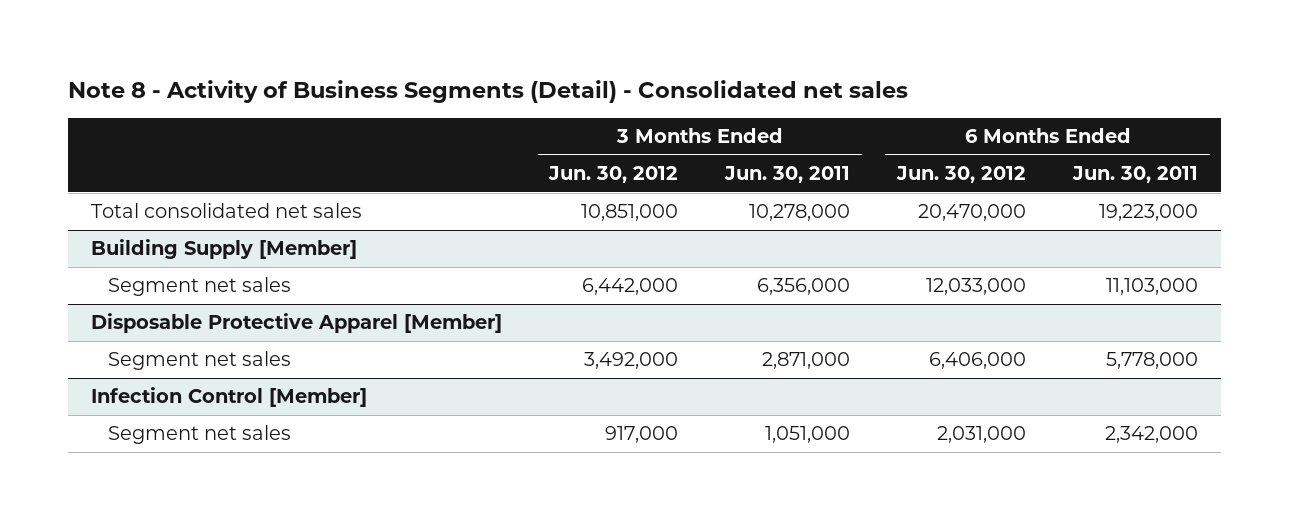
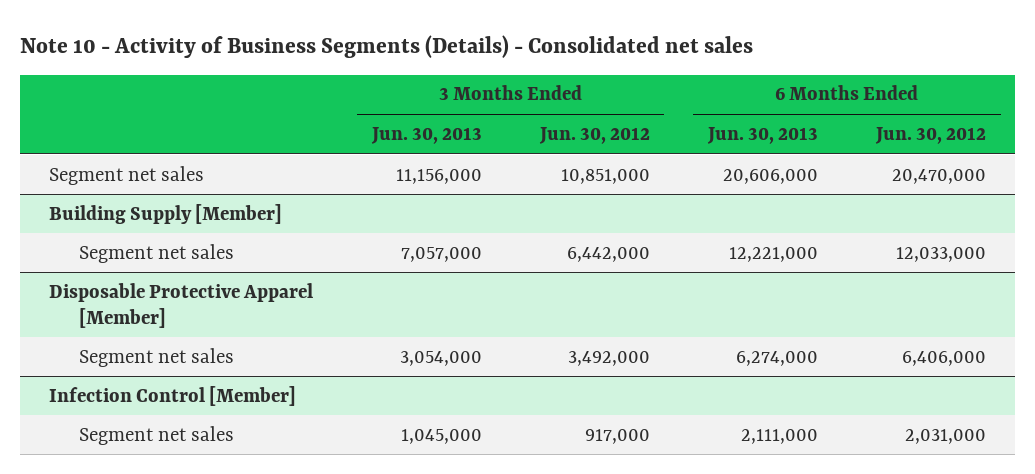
- Note 8 - Activity of Business Segments (Detail) - Consolidated net sales
+ Note 10 - Activity of Business Segments (Details) - Consolidated net sales
- | 3 Months Ended Jun. 30, 2012 | 3 Months Ended Jun. 30, 2011 | 6 Months Ended Jun. 30, 2012 | 6 Months Ended Jun. 30, 2011
+ | 3 Months Ended Jun. 30, 2013 | 3 Months Ended Jun. 30, 2012 | 6 Months Ended Jun. 30, 2013 | 6 Months Ended Jun. 30, 2012
- Total consolidated net sales | 10,851,000 | 10,278,000 | 20,470,000 | 19,223,000
+ Segment net sales | 11,156,000 | 10,851,000 | 20,606,000 | 20,470,000

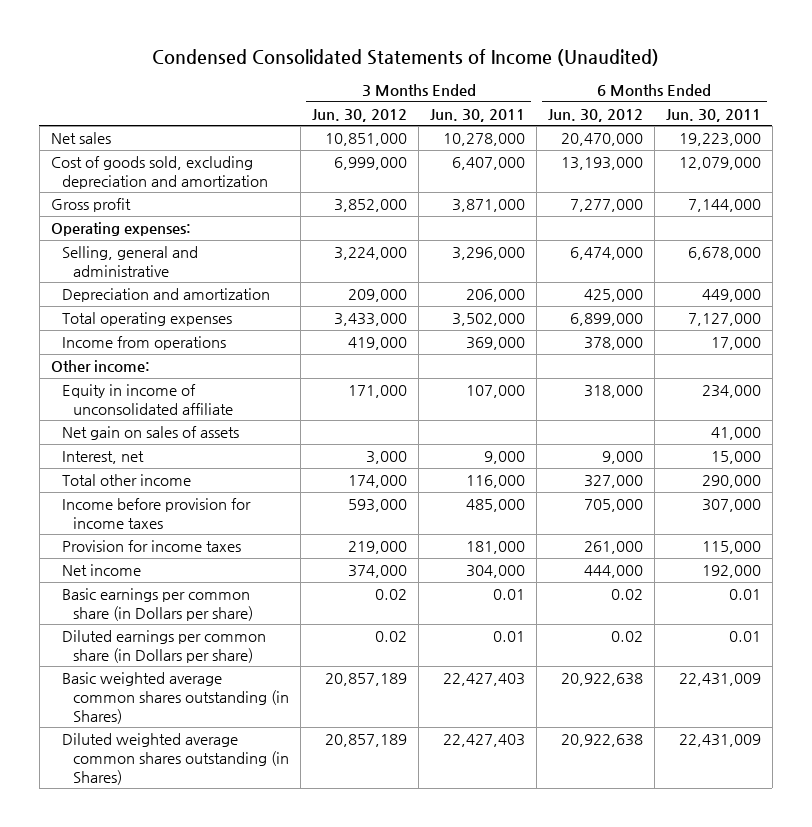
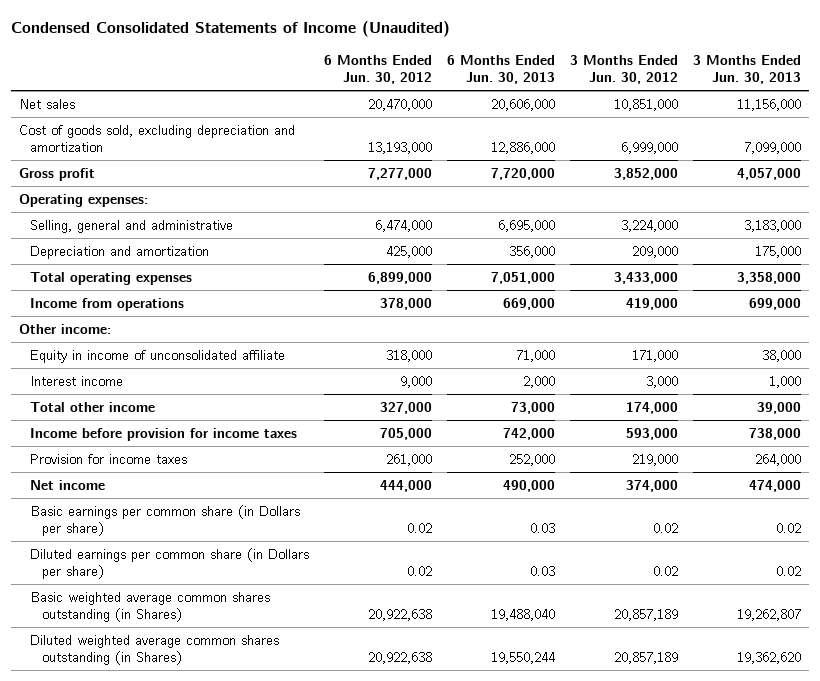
- | 3 Months Ended Jun. 30, 2012 | 3 Months Ended Jun. 30, 2011 | 6 Months Ended Jun. 30, 2012 | 6 Months Ended Jun. 30, 2011
+ | 6 Months Ended Jun. 30, 2012 | 6 Months Ended Jun. 30, 2013 | 3 Months Ended Jun. 30, 2012 | 3 Months Ended Jun. 30, 2013
- Net gain on sales of assets | | | | 41,000
- Interest, net | 3,000 | 9,000 | 9,000 | 15,000
+ Interest income | 9,000 | 2,000 | 3,000 | 1,000

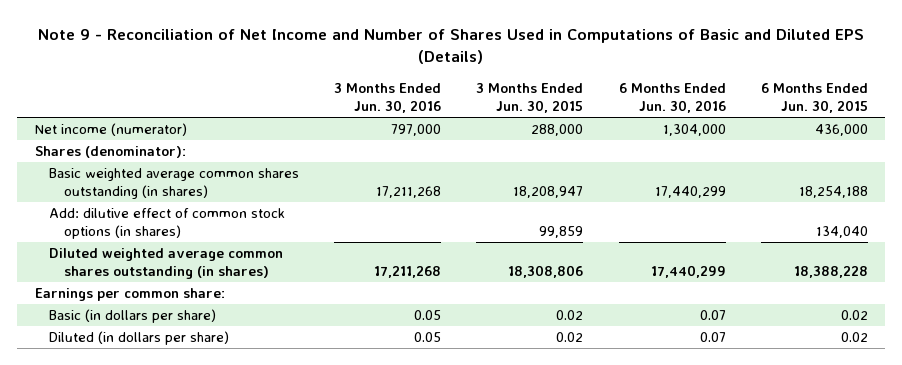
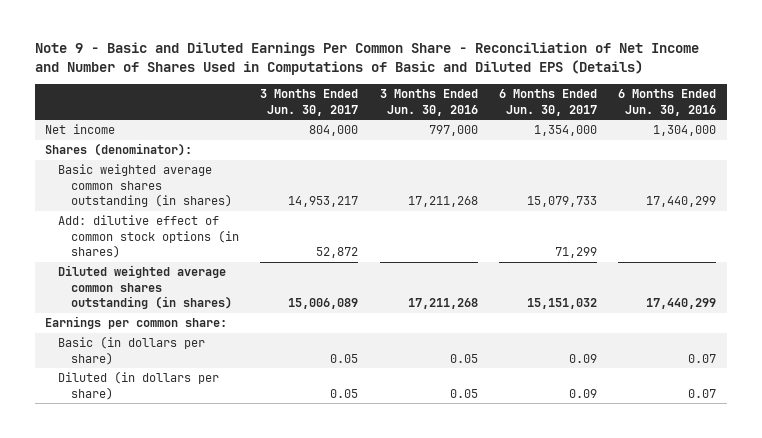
- Note 9 - Reconciliation of Net Income and Number of Shares Used in Computations of Basic and Diluted EPS (Details)
+ Note 9 - Basic and Diluted Earnings Per Common Share - Reconciliation of Net Income and Number of Shares Used in Computations of Basic and Diluted EPS (Details)
- | 3 Months Ended Jun. 30, 2016 | 3 Months Ended Jun. 30, 2015 | 6 Months Ended Jun. 30, 2016 | 6 Months Ended Jun. 30, 2015
+ | 3 Months Ended Jun. 30, 2017 | 3 Months Ended Jun. 30, 2016 | 6 Months Ended Jun. 30, 2017 | 6 Months Ended Jun. 30, 2016
- Net income (numerator) | 797,000 | 288,000 | 1,304,000 | 436,000
+ Net income | 804,000 | 797,000 | 1,354,000 | 1,304,000

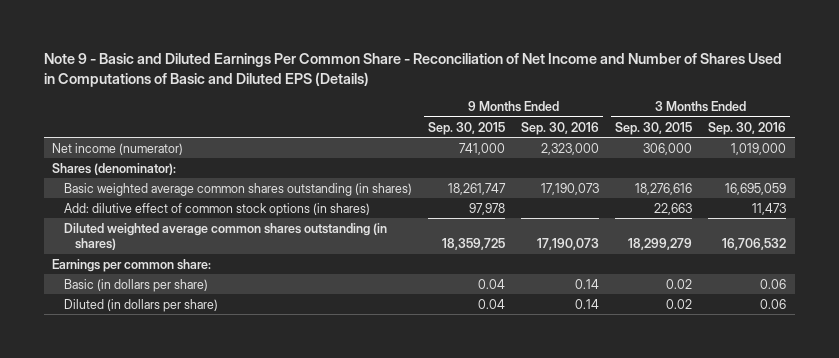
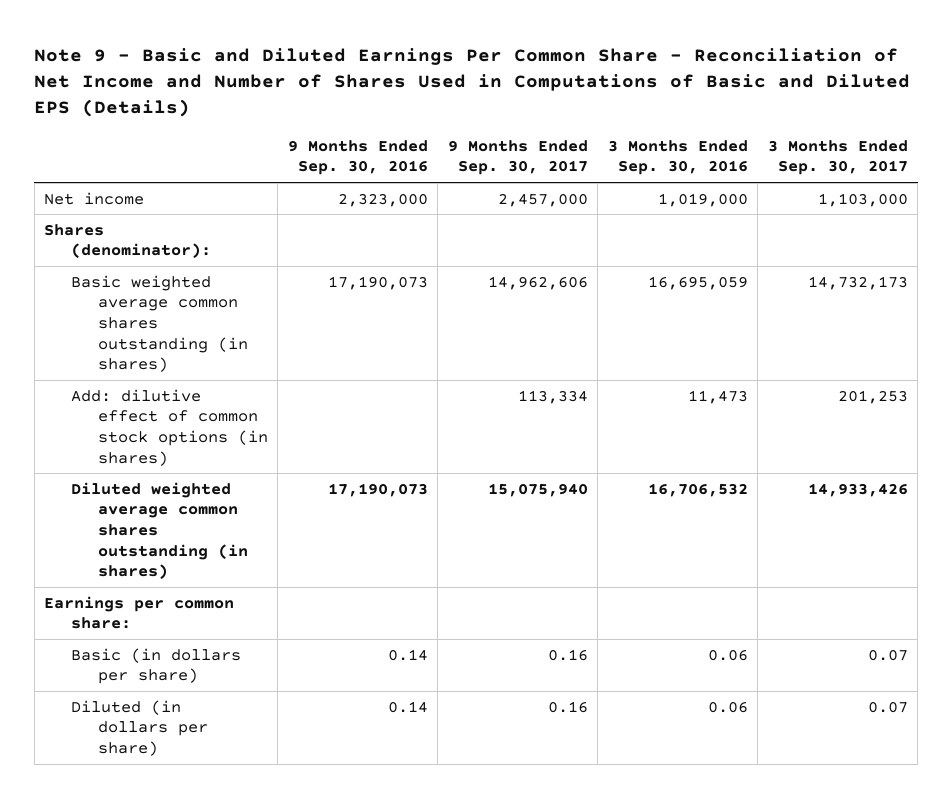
- | 9 Months Ended Sep. 30, 2015 | 9 Months Ended Sep. 30, 2016 | 3 Months Ended Sep. 30, 2015 | 3 Months Ended Sep. 30, 2016
+ | 9 Months Ended Sep. 30, 2016 | 9 Months Ended Sep. 30, 2017 | 3 Months Ended Sep. 30, 2016 | 3 Months Ended Sep. 30, 2017
- Net income (numerator) | 741,000 | 2,323,000 | 306,000 | 1,019,000
+ Net income | 2,323,000 | 2,457,000 | 1,019,000 | 1,103,000

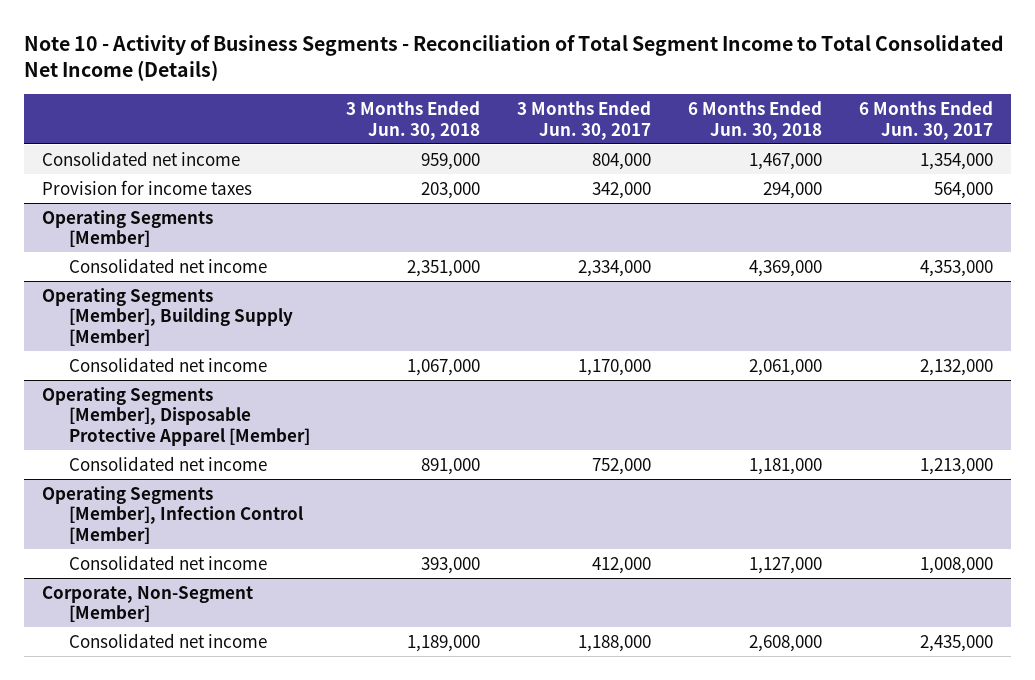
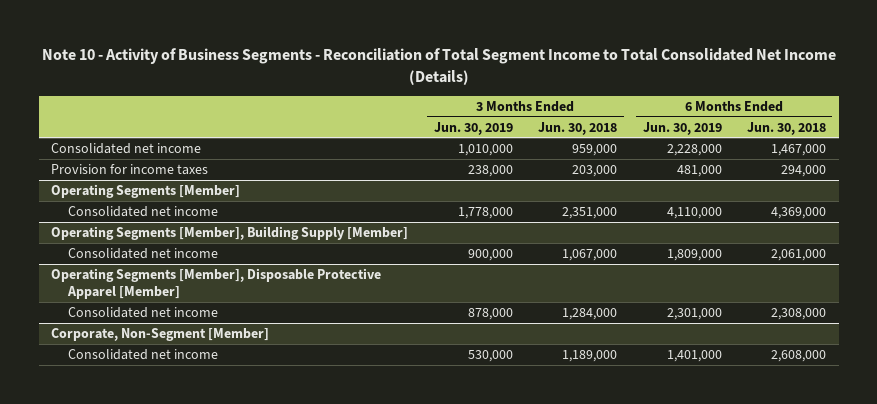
- | 3 Months Ended Jun. 30, 2018 | 3 Months Ended Jun. 30, 2017 | 6 Months Ended Jun. 30, 2018 | 6 Months Ended Jun. 30, 2017
+ | 3 Months Ended Jun. 30, 2019 | 3 Months Ended Jun. 30, 2018 | 6 Months Ended Jun. 30, 2019 | 6 Months Ended Jun. 30, 2018
@ Operating Segments [Member], Disposable Protective Apparel [Member]
- Consolidated net income | 891,000 | 752,000 | 1,181,000 | 1,213,000
- Operating Segments [Member], Infection Control [Member]
- Consolidated net income | 393,000 | 412,000 | 1,127,000 | 1,008,000
@ Operating Segments [Member], Disposable Protective Apparel [Member]
+ Consolidated net income | 878,000 | 1,284,000 | 2,301,000 | 2,308,000

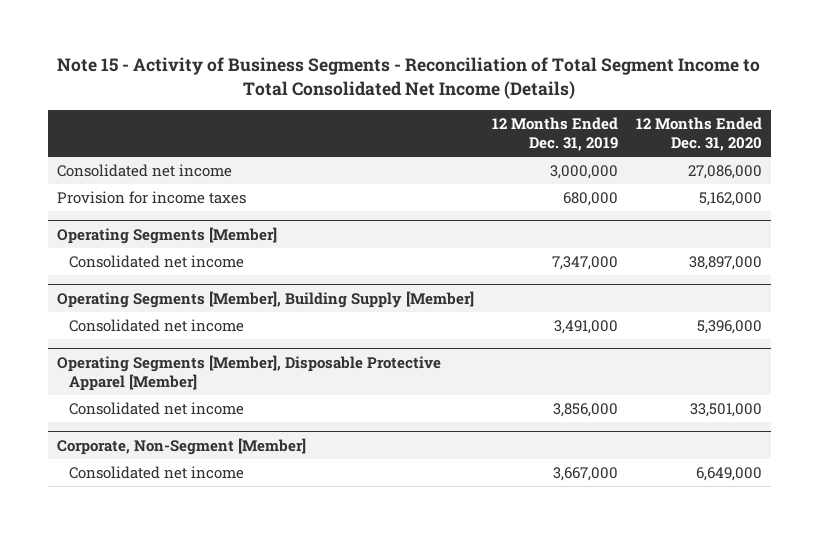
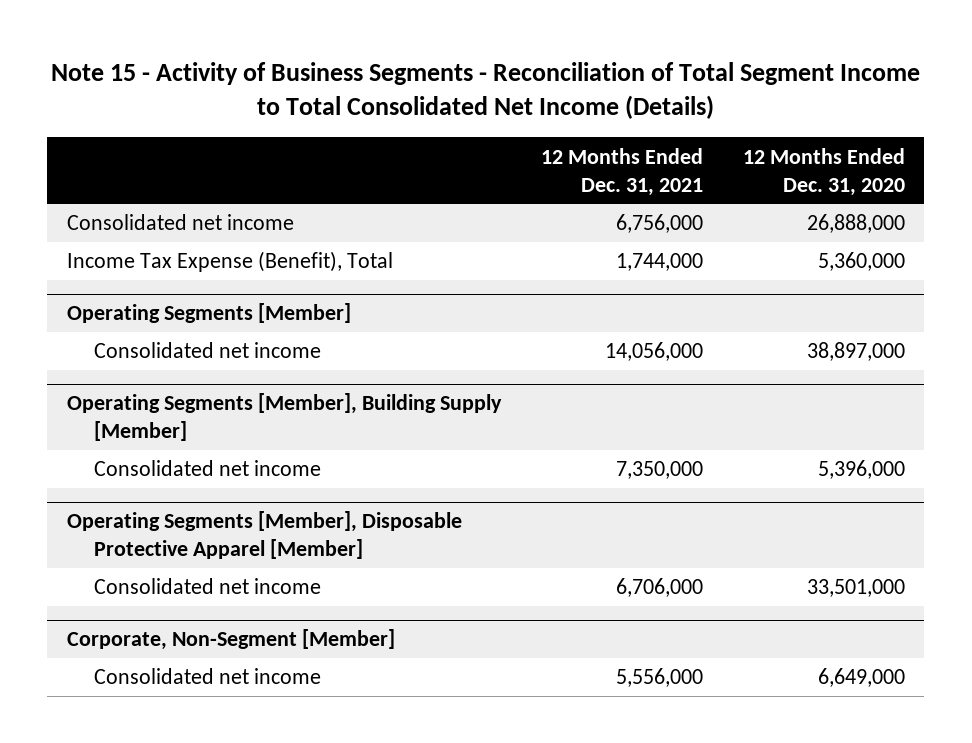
- | 12 Months Ended Dec. 31, 2019 | 12 Months Ended Dec. 31, 2020
+ | 12 Months Ended Dec. 31, 2021 | 12 Months Ended Dec. 31, 2020
- Consolidated net income | 3,000,000 | 27,086,000
- Provision for income taxes | 680,000 | 5,162,000
+ Consolidated net income | 6,756,000 | 26,888,000
+ Income Tax Expense (Benefit), Total | 1,744,000 | 5,360,000

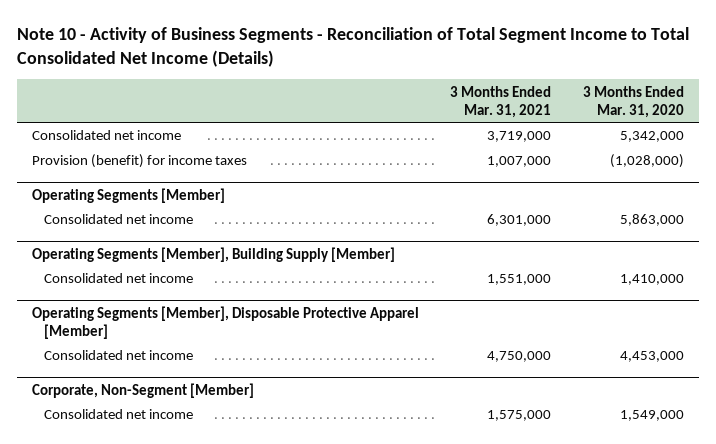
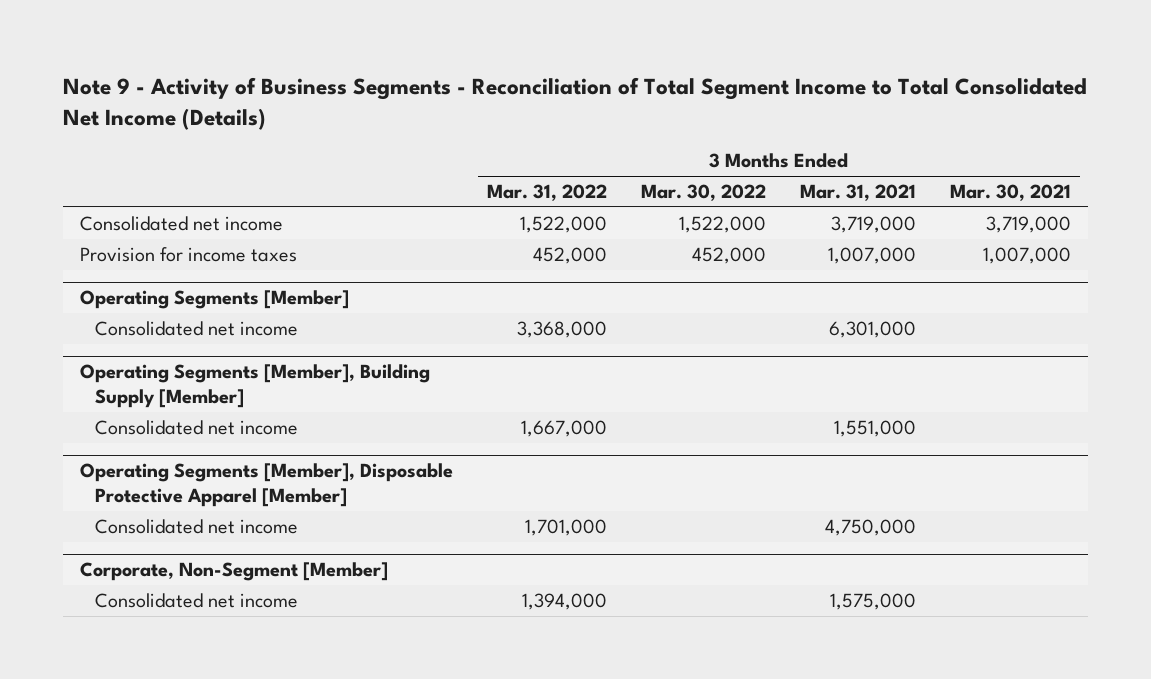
- Note 10 - Activity of Business Segments - Reconciliation of Total Segment Income to Total Consolidated Net Income (Details)
+ Note 9 - Activity of Business Segments - Reconciliation of Total Segment Income to Total Consolidated Net Income (Details)
- | 3 Months Ended Mar. 31, 2021 | 3 Months Ended Mar. 31, 2020
+ | 3 Months Ended Mar. 31, 2022 | 3 Months Ended Mar. 30, 2022 | 3 Months Ended Mar. 31, 2021 | 3 Months Ended Mar. 30, 2021
- Provision (benefit) for income taxes | 1,007,000 | (1,028,000)
+ Provision for income taxes | 452,000 | 452,000 | 1,007,000 | 1,007,000

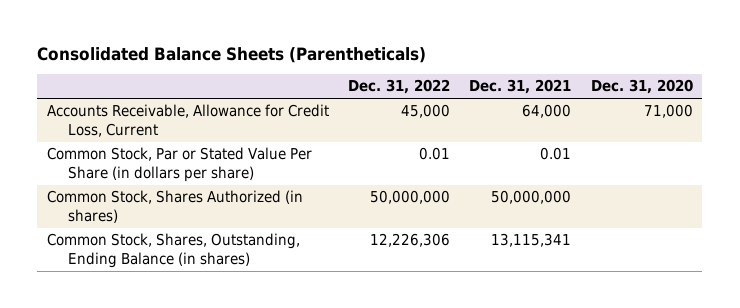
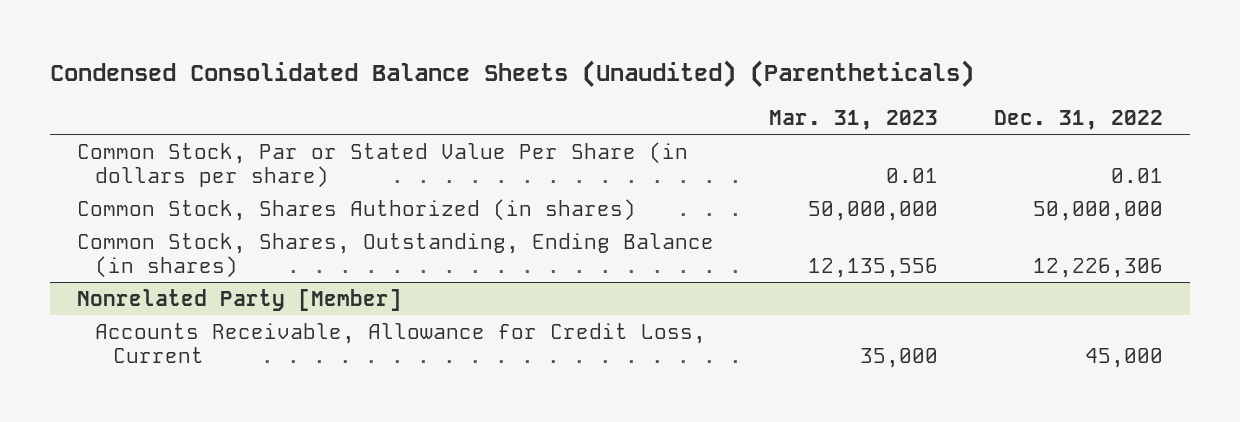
- Consolidated Balance Sheets (Parentheticals)
+ Condensed Consolidated Balance Sheets (Unaudited) (Parentheticals)
- | Dec. 31, 2022 | Dec. 31, 2021 | Dec. 31, 2020
+ | Mar. 31, 2023 | Dec. 31, 2022
- Accounts Receivable, Allowance for Credit Loss, Current | 45,000 | 64,000 | 71,000
+ Nonrelated Party [Member]
+ Accounts Receivable, Allowance for Credit Loss, Current | 35,000 | 45,000

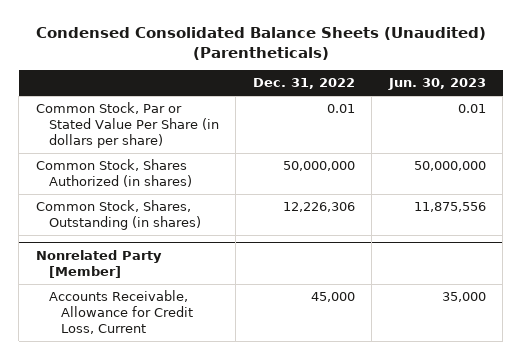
- | Mar. 31, 2023 | Dec. 31, 2022
+ | Dec. 31, 2022 | Jun. 30, 2023
- Common Stock, Shares, Outstanding, Ending Balance (in shares) | 12,135,556 | 12,226,306
+ Common Stock, Shares, Outstanding (in shares) | 12,226,306 | 11,875,556

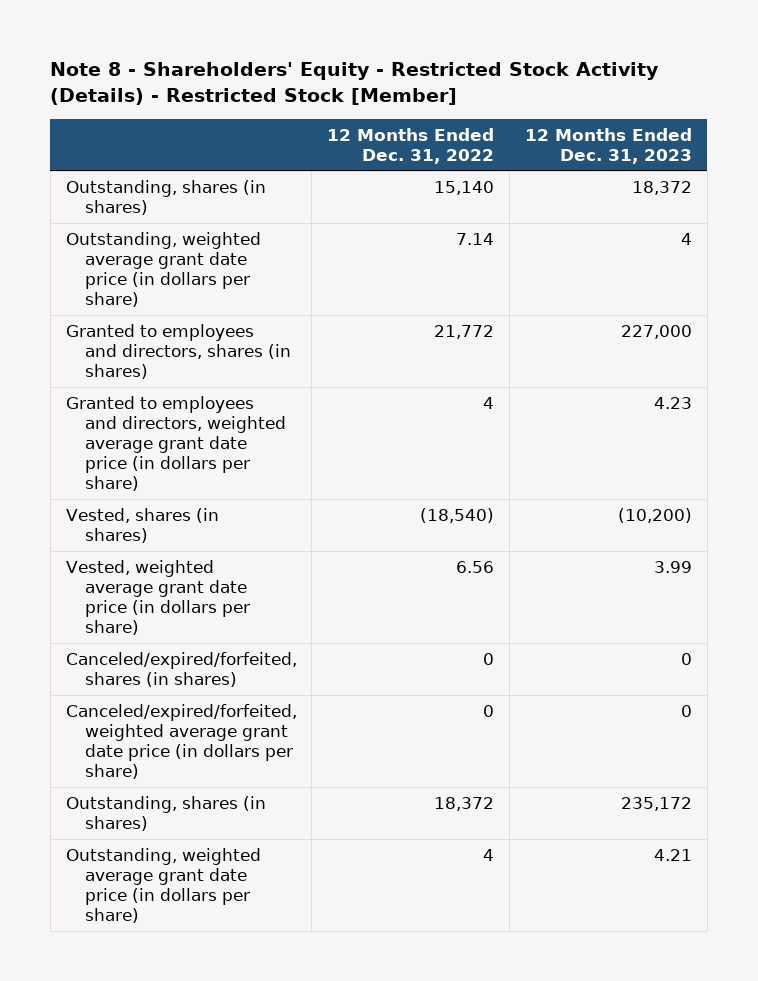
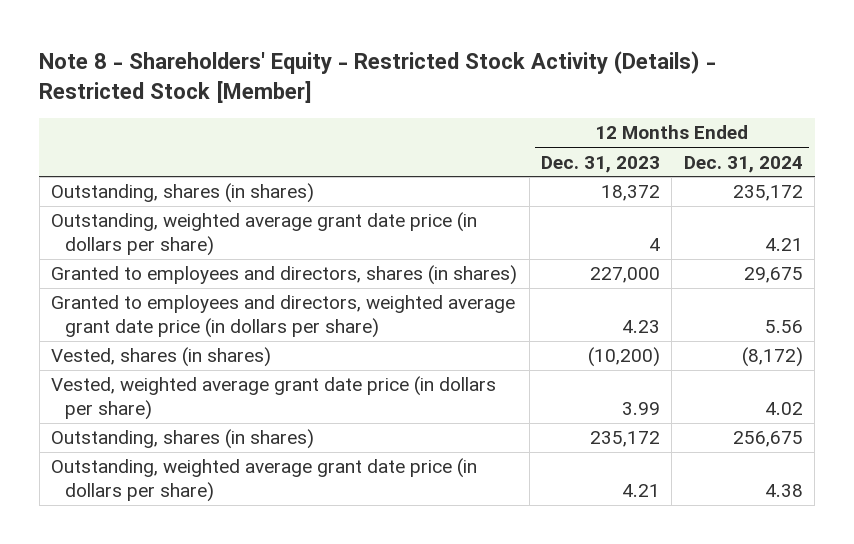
- | 12 Months Ended Dec. 31, 2022 | 12 Months Ended Dec. 31, 2023
+ | 12 Months Ended Dec. 31, 2023 | 12 Months Ended Dec. 31, 2024
- Canceled/expired/forfeited, shares (in shares) | 0 | 0
- Canceled/expired/forfeited, weighted average grant date price (in dollars per share) | 0 | 0

